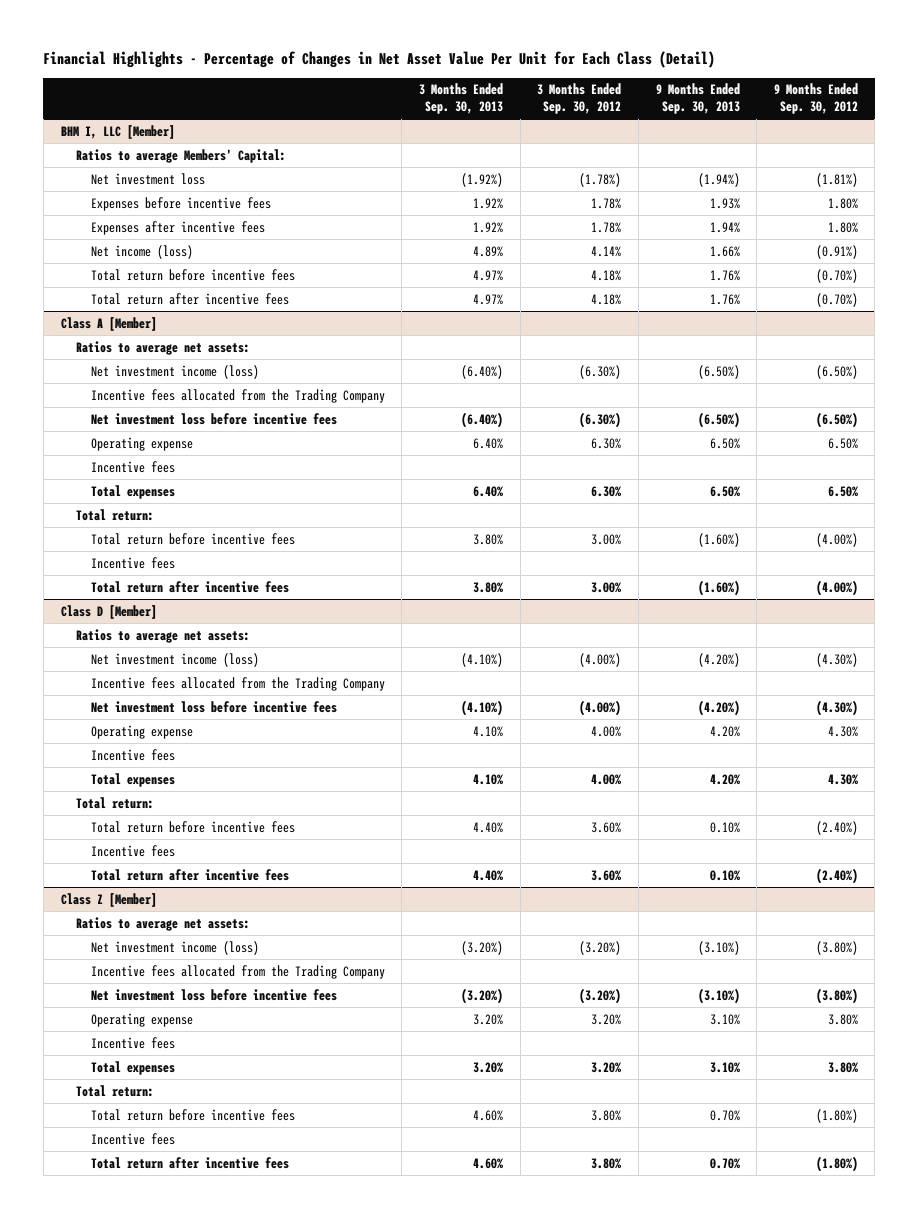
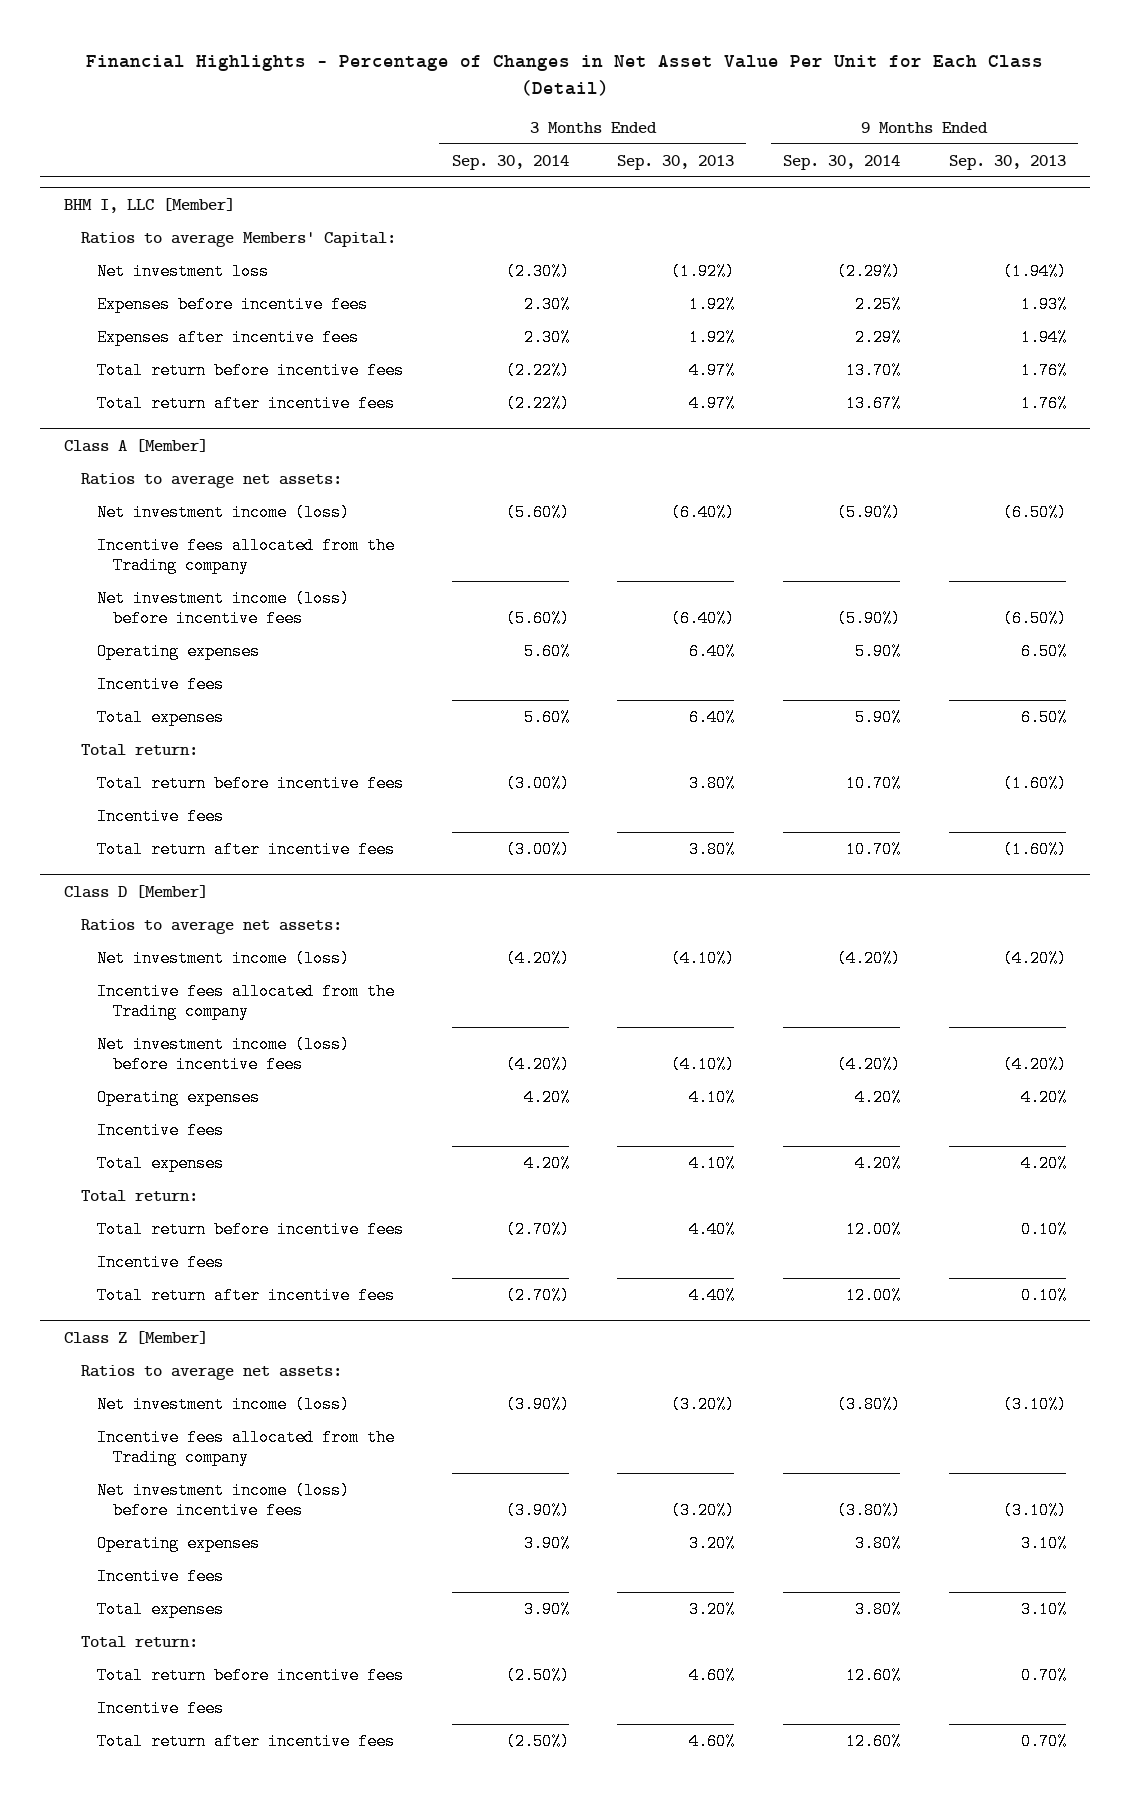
- | 3 Months Ended Sep. 30, 2013 | 3 Months Ended Sep. 30, 2012 | 9 Months Ended Sep. 30, 2013 | 9 Months Ended Sep. 30, 2012
+ | 3 Months Ended Sep. 30, 2014 | 3 Months Ended Sep. 30, 2013 | 9 Months Ended Sep. 30, 2014 | 9 Months Ended Sep. 30, 2013
@ BHM I, LLC [Member]
- Net income (loss) | 4.89% | 4.14% | 1.66% | (0.91%)
@ Class A [Member]
- Incentive fees allocated from the Trading Company
- Net investment loss before incentive fees | (6.40%) | (6.30%) | (6.50%) | (6.50%)
- Operating expense | 6.40% | 6.30% | 6.50% | 6.50%
+ Incentive fees allocated from the Trading company
+ Net investment income (loss) before incentive fees | (5.60%) | (6.40%) | (5.90%) | (6.50%)
+ Operating expenses | 5.60% | 6.40% | 5.90% | 6.50%
@ Class D [Member]
- Incentive fees allocated from the Trading Company
- Net investment loss before incentive fees | (4.10%) | (4.00%) | (4.20%) | (4.30%)
- Operating expense | 4.10% | 4.00% | 4.20% | 4.30%
+ Incentive fees allocated from the Trading company
+ Net investment income (loss) before incentive fees | (4.20%) | (4.10%) | (4.20%) | (4.20%)
+ Operating expenses | 4.20% | 4.10% | 4.20% | 4.20%
@ Class Z [Member]
- Incentive fees allocated from the Trading Company
- Net investment loss before incentive fees | (3.20%) | (3.20%) | (3.10%) | (3.80%)
- Operating expense | 3.20% | 3.20% | 3.10% | 3.80%
+ Incentive fees allocated from the Trading company
+ Net investment income (loss) before incentive fees | (3.90%) | (3.20%) | (3.80%) | (3.10%)
+ Operating expenses | 3.90% | 3.20% | 3.80% | 3.10%

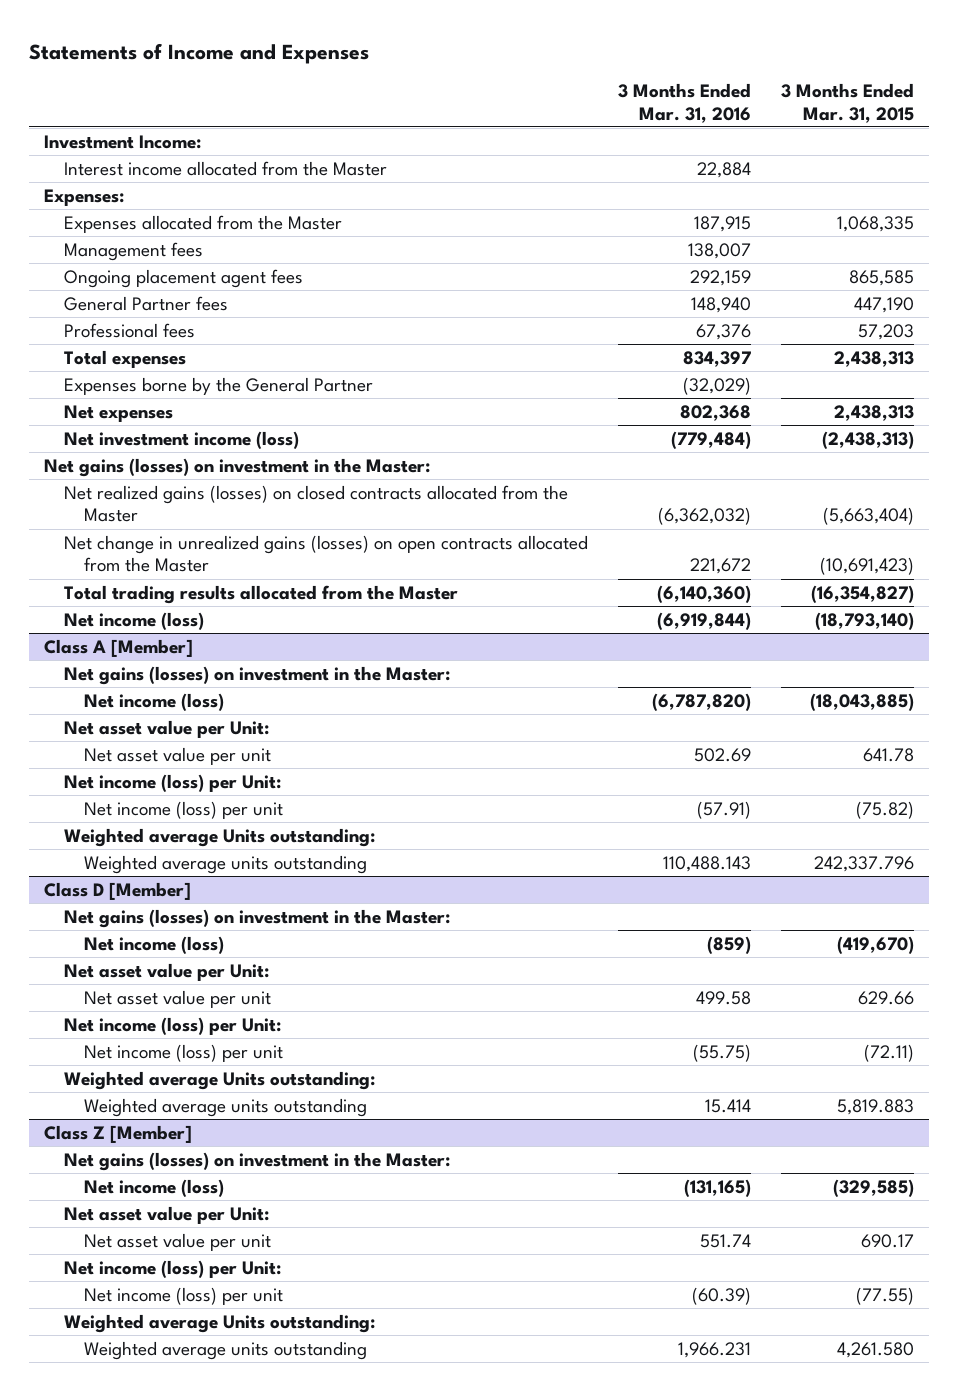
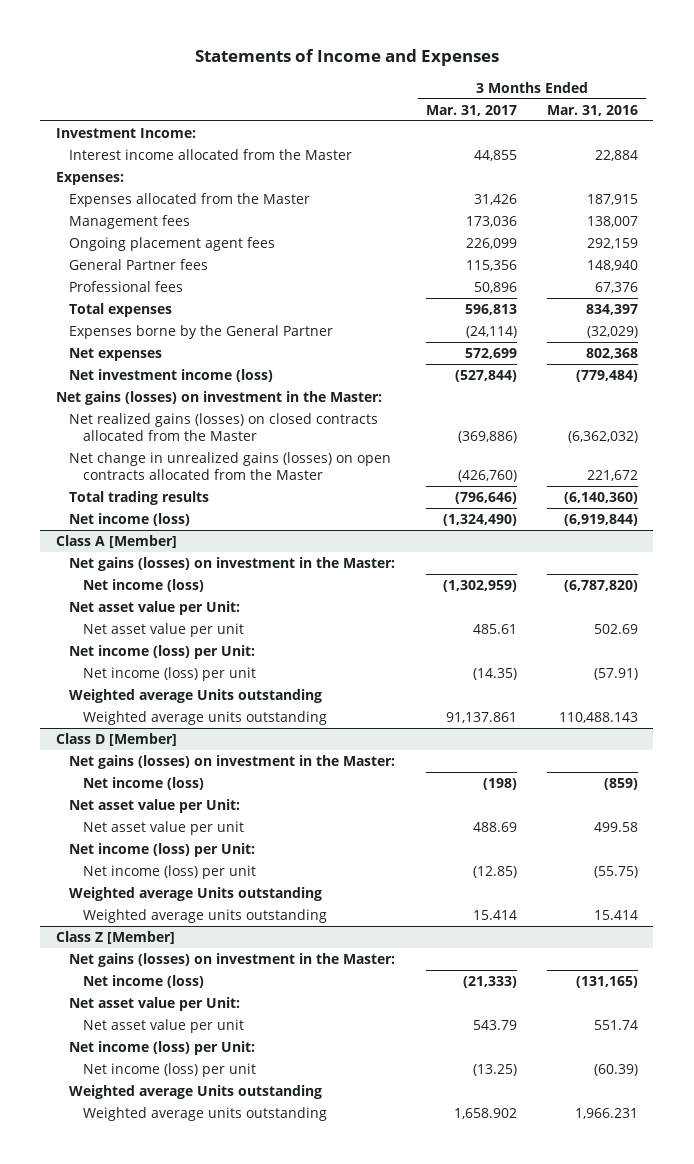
- | 3 Months Ended Mar. 31, 2016 | 3 Months Ended Mar. 31, 2015
+ | 3 Months Ended Mar. 31, 2017 | 3 Months Ended Mar. 31, 2016
- Total trading results allocated from the Master | (6,140,360) | (16,354,827)
+ Total trading results | (796,646) | (6,140,360)
@ Class A [Member]
- Weighted average Units outstanding:
+ Weighted average Units outstanding
@ Class D [Member]
- Weighted average Units outstanding:
+ Weighted average Units outstanding
@ Class Z [Member]
- Weighted average Units outstanding:
+ Weighted average Units outstanding

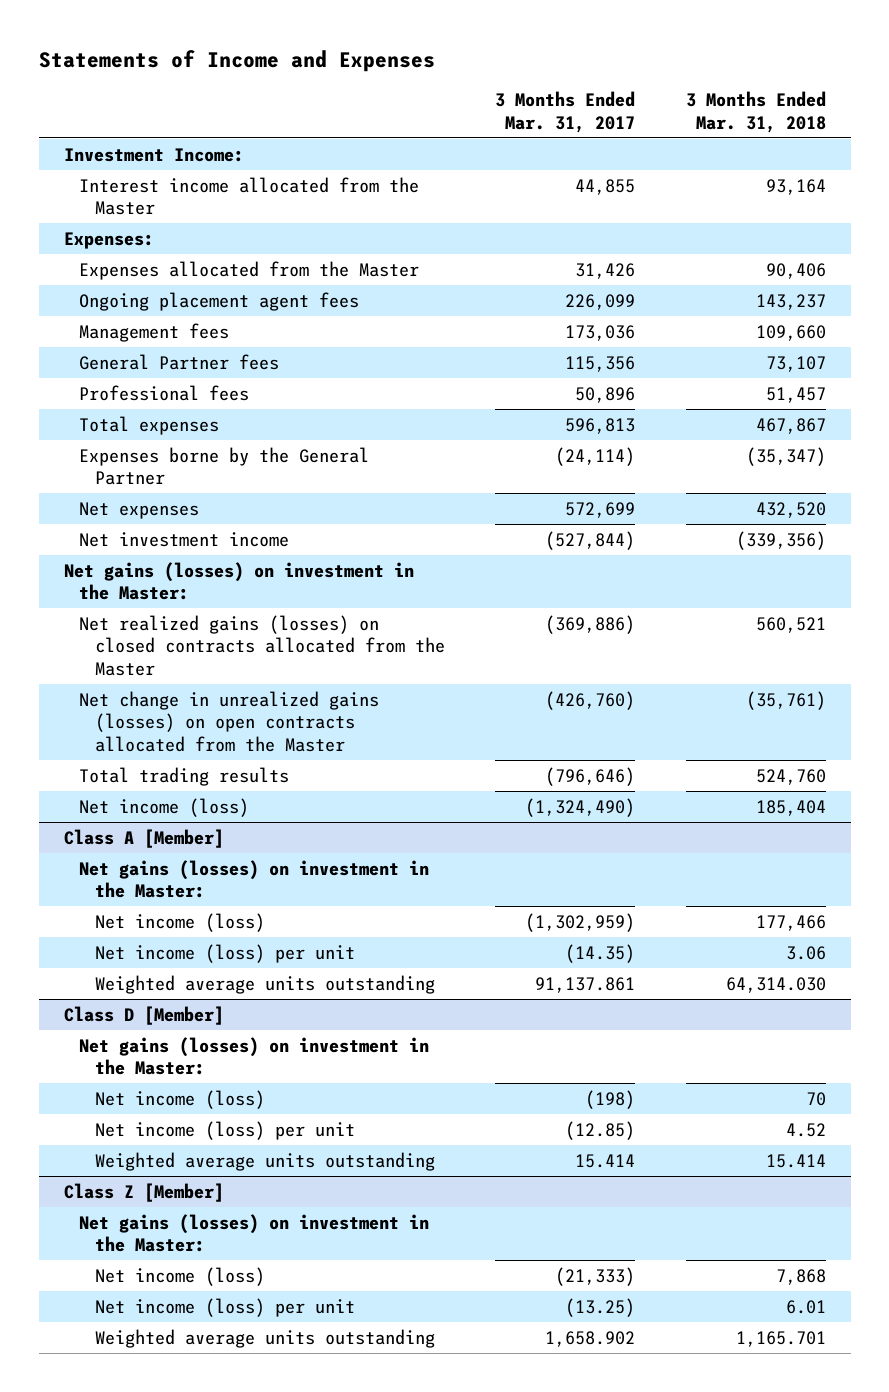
- | 3 Months Ended Mar. 31, 2017 | 3 Months Ended Mar. 31, 2016
+ | 3 Months Ended Mar. 31, 2017 | 3 Months Ended Mar. 31, 2018
moved down: Management fees | 173,036 | 109,660
- Net investment income (loss) | (527,844) | (779,484)
+ Net investment income | (527,844) | (339,356)
@ Class A [Member]
- Net asset value per Unit:
- Net asset value per unit | 485.61 | 502.69
- Net income (loss) per Unit:
- Weighted average Units outstanding
@ Class D [Member]
- Net asset value per Unit:
- Net asset value per unit | 488.69 | 499.58
- Net income (loss) per Unit:
- Weighted average Units outstanding
@ Class Z [Member]
- Net asset value per Unit:
- Net asset value per unit | 543.79 | 551.74
- Net income (loss) per Unit:
- Weighted average Units outstanding

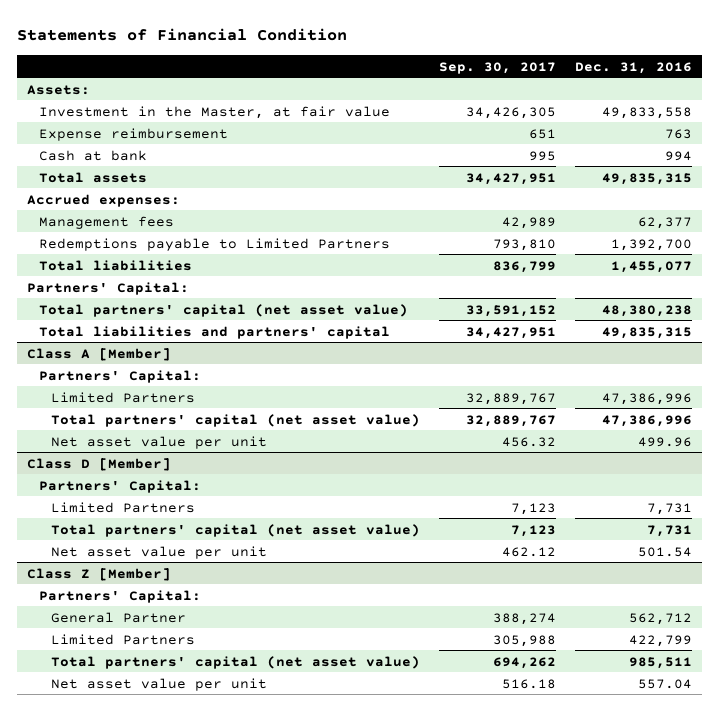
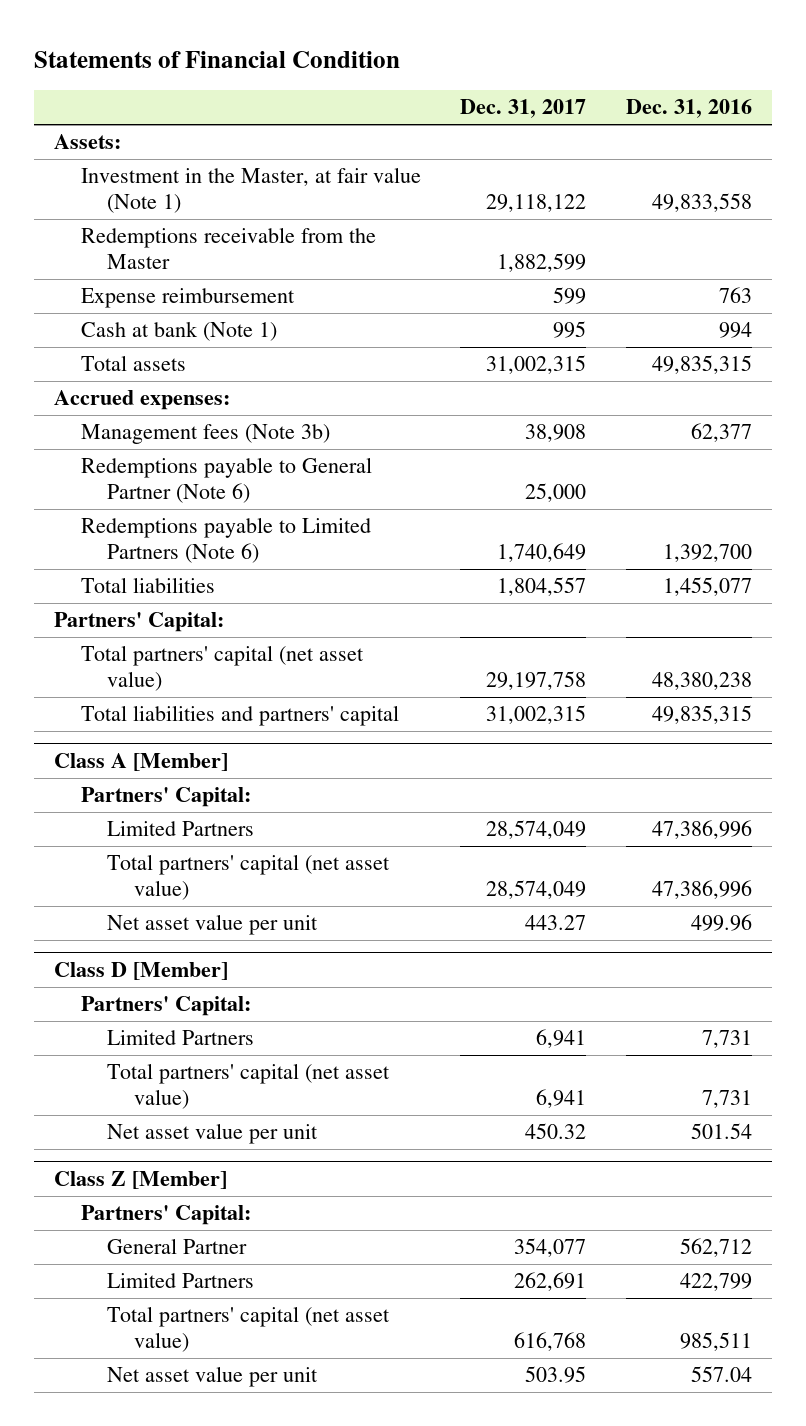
- | Sep. 30, 2017 | Dec. 31, 2016
+ | Dec. 31, 2017 | Dec. 31, 2016
- Investment in the Master, at fair value | 34,426,305 | 49,833,558
+ Investment in the Master, at fair value (Note 1) | 29,118,122 | 49,833,558
+ Redemptions receivable from the Master | 1,882,599 |
- Cash at bank | 995 | 994
+ Cash at bank (Note 1) | 995 | 994
- Management fees | 42,989 | 62,377
- Redemptions payable to Limited Partners | 793,810 | 1,392,700
+ Management fees (Note 3b) | 38,908 | 62,377
+ Redemptions payable to General Partner (Note 6) | 25,000 |
+ Redemptions payable to Limited Partners (Note 6) | 1,740,649 | 1,392,700

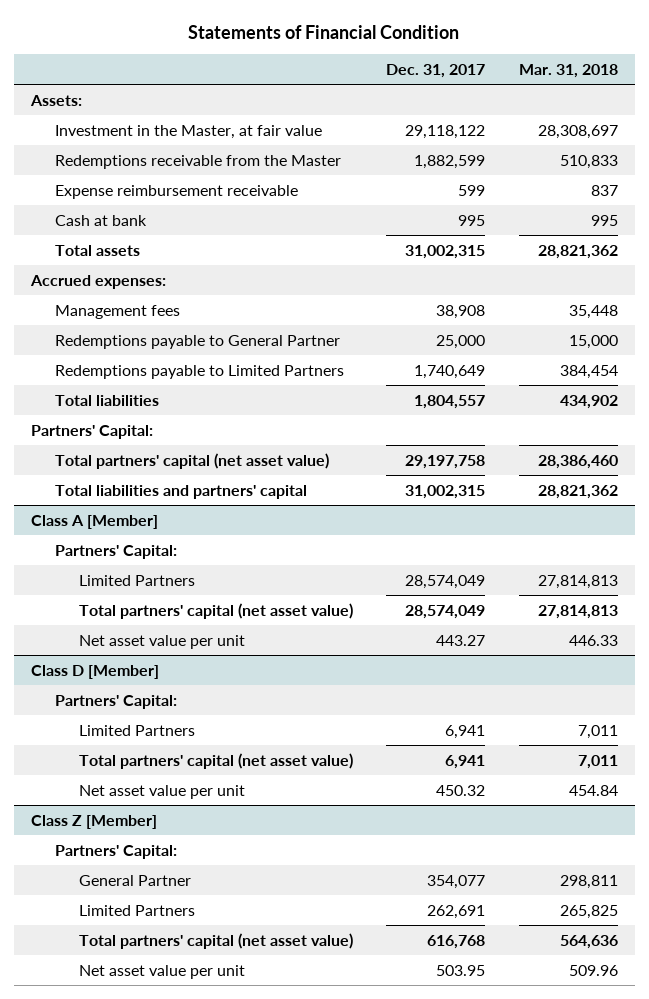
- | Dec. 31, 2017 | Dec. 31, 2016
+ | Dec. 31, 2017 | Mar. 31, 2018
- Investment in the Master, at fair value (Note 1) | 29,118,122 | 49,833,558
+ Investment in the Master, at fair value | 29,118,122 | 28,308,697
- Expense reimbursement | 599 | 763
- Cash at bank (Note 1) | 995 | 994
+ Expense reimbursement receivable | 599 | 837
+ Cash at bank | 995 | 995
- Management fees (Note 3b) | 38,908 | 62,377
- Redemptions payable to General Partner (Note 6) | 25,000 |
- Redemptions payable to Limited Partners (Note 6) | 1,740,649 | 1,392,700
+ Management fees | 38,908 | 35,448
+ Redemptions payable to General Partner | 25,000 | 15,000
+ Redemptions payable to Limited Partners | 1,740,649 | 384,454

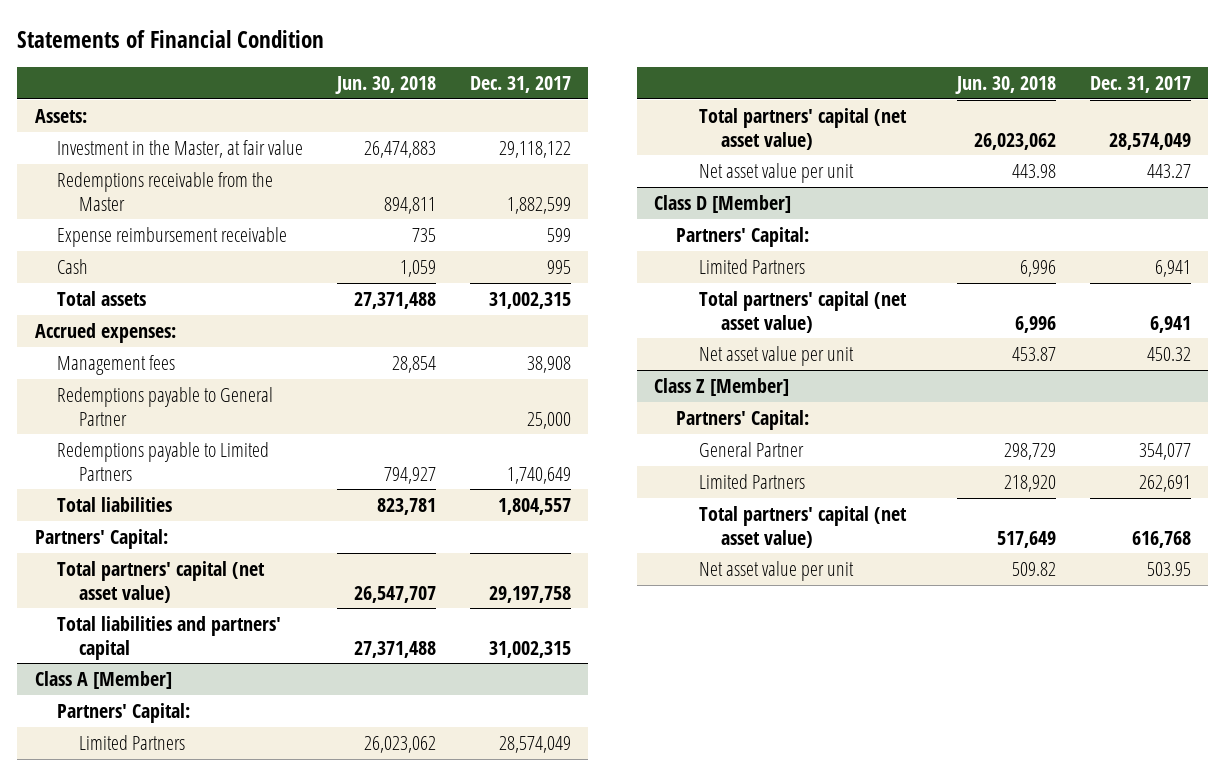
- | Dec. 31, 2017 | Mar. 31, 2018
+ | Jun. 30, 2018 | Dec. 31, 2017
- Cash at bank | 995 | 995
+ Cash | 1,059 | 995

